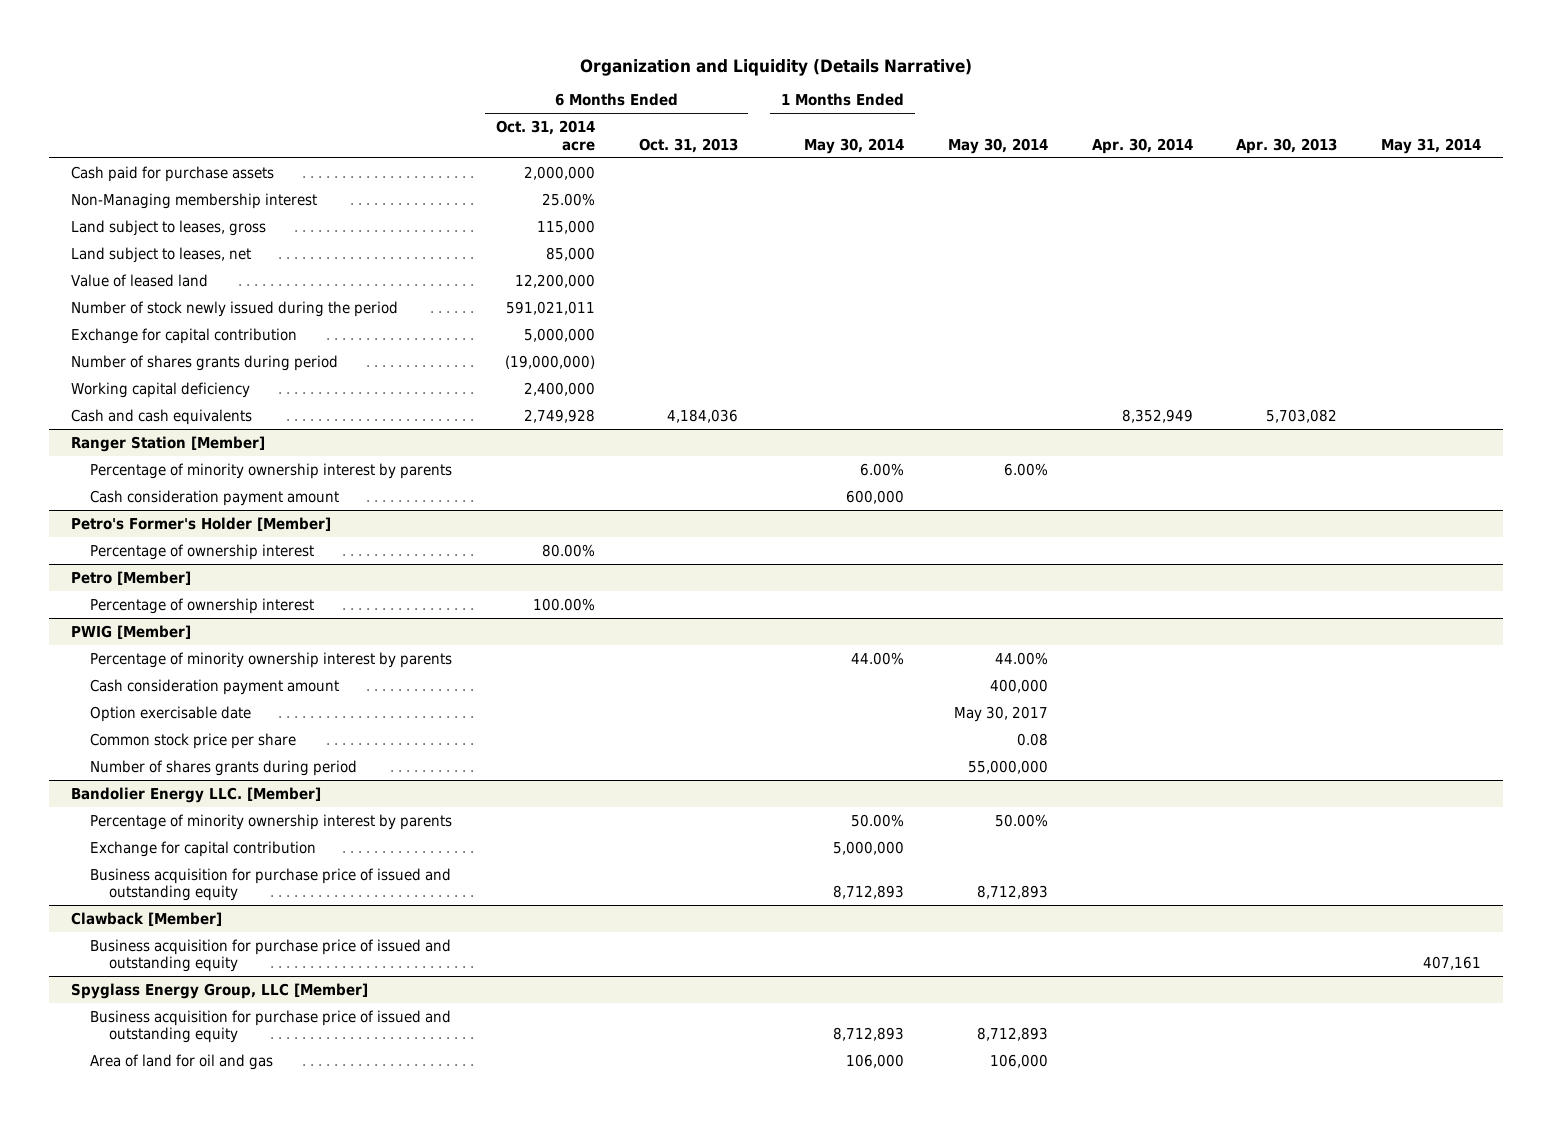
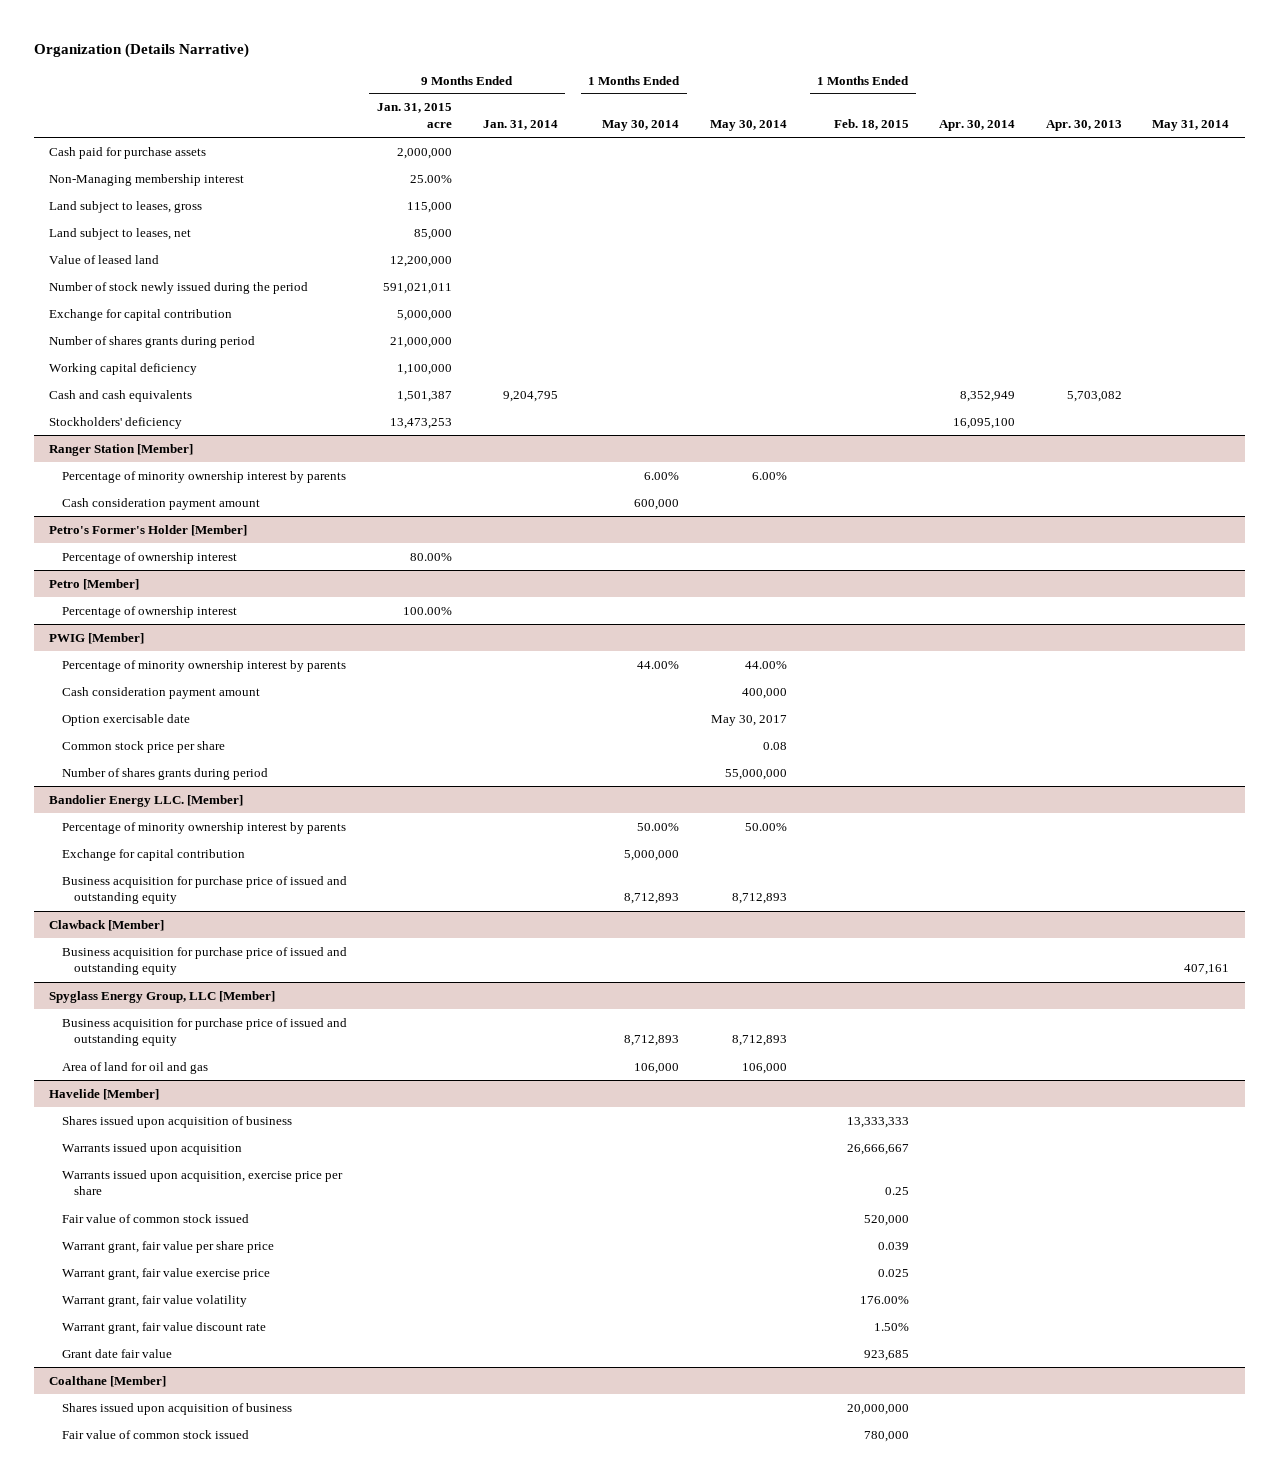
- Organization and Liquidity (Details Narrative)
+ Organization (Details Narrative)
- | 6 Months Ended Oct. 31, 2014 acre | 6 Months Ended Oct. 31, 2013 | 1 Months Ended May 30, 2014 | May 30, 2014 | Apr. 30, 2014 | Apr. 30, 2013 | May 31, 2014
+ | 9 Months Ended Jan. 31, 2015 acre | 9 Months Ended Jan. 31, 2014 | 1 Months Ended May 30, 2014 | May 30, 2014 | 1 Months Ended Feb. 18, 2015 | Apr. 30, 2014 | Apr. 30, 2013 | May 31, 2014
+ Stockholders' deficiency | 13,473,253 | | | | | 16,095,100 | |
+ Havelide [Member]
+ Shares issued upon acquisition of business | | | | | 13,333,333 | | |
+ Warrants issued upon acquisition | | | | | 26,666,667 | | |
+ Warrants issued upon acquisition, exercise price per share | | | | | 0.25 | | |
+ Fair value of common stock issued | | | | | 520,000 | | |
+ Warrant grant, fair value per share price | | | | | 0.039 | | |
+ Warrant grant, fair value exercise price | | | | | 0.025 | | |
+ Warrant grant, fair value volatility | | | | | 176.00% | | |
+ Warrant grant, fair value discount rate | | | | | 1.50% | | |
+ Grant date fair value | | | | | 923,685 | | |
+ Coalthane [Member]
+ Shares issued upon acquisition of business | | | | | 20,000,000 | | |
+ Fair value of common stock issued | | | | | 780,000 | | |

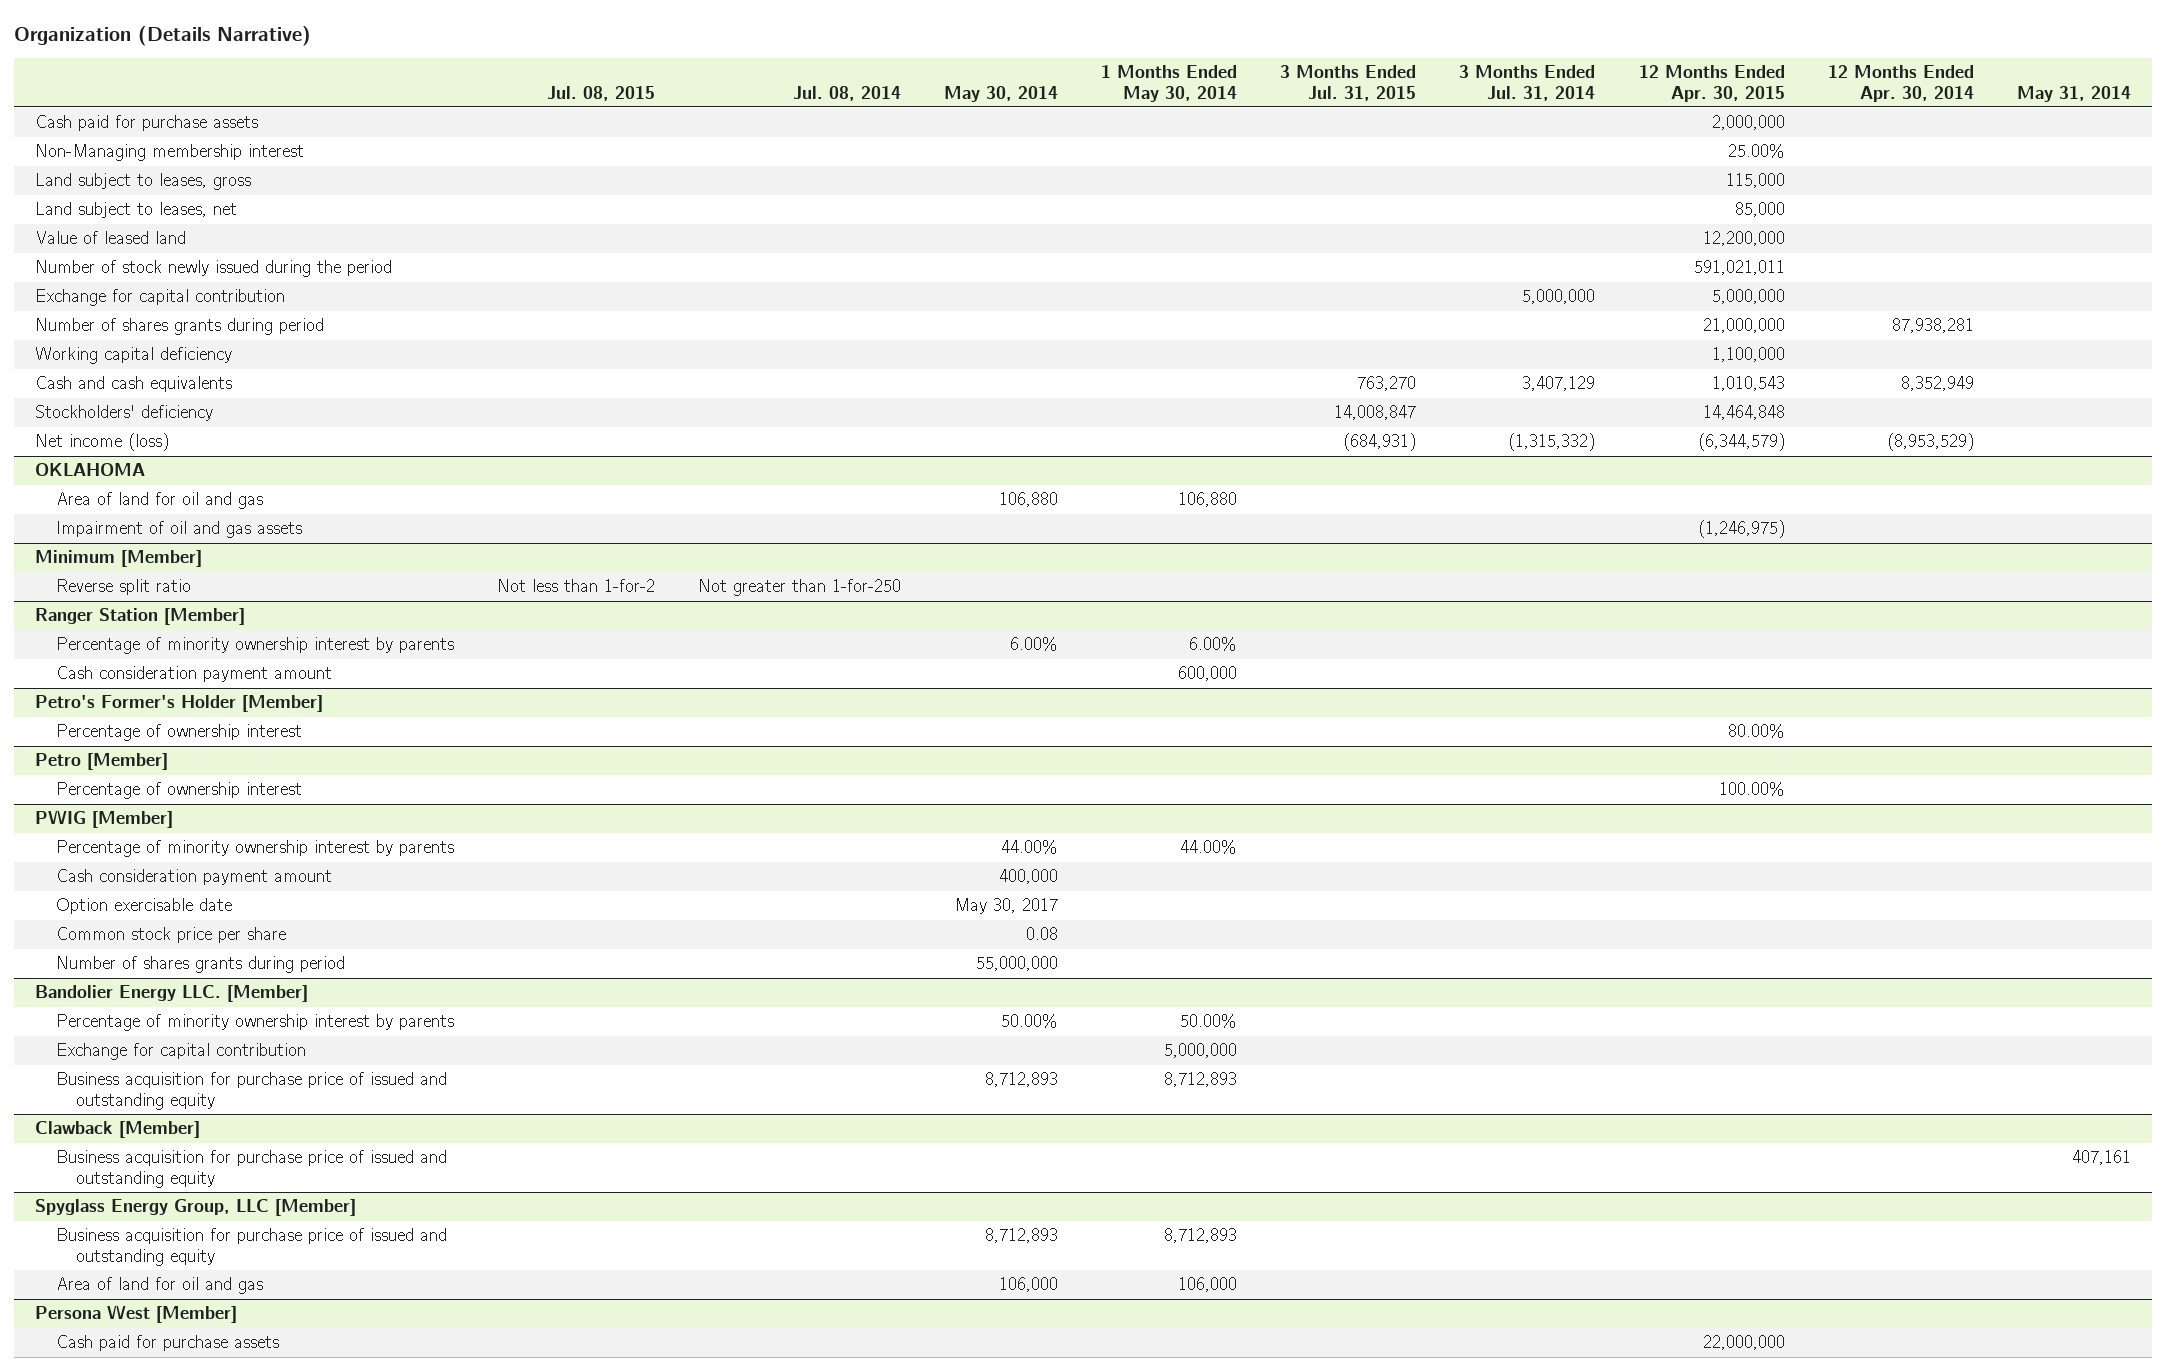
- | 9 Months Ended Jan. 31, 2015 acre | 9 Months Ended Jan. 31, 2014 | 1 Months Ended May 30, 2014 | May 30, 2014 | 1 Months Ended Feb. 18, 2015 | Apr. 30, 2014 | Apr. 30, 2013 | May 31, 2014
+ | Jul. 08, 2015 | Jul. 08, 2014 | May 30, 2014 | 1 Months Ended May 30, 2014 | 3 Months Ended Jul. 31, 2015 | 3 Months Ended Jul. 31, 2014 | 12 Months Ended Apr. 30, 2015 | 12 Months Ended Apr. 30, 2014 | May 31, 2014
+ Net income (loss) | | | | | (684,931) | (1,315,332) | (6,344,579) | (8,953,529) |
+ OKLAHOMA
+ Area of land for oil and gas | | | 106,880 | 106,880 | | | | |
+ Impairment of oil and gas assets | | | | | | | (1,246,975) | |
+ Minimum [Member]
+ Reverse split ratio | Not less than 1-for-2 | Not greater than 1-for-250 | | | | | | |
- Havelide [Member]
- Shares issued upon acquisition of business | | | | | 13,333,333 | | |
- Warrants issued upon acquisition | | | | | 26,666,667 | | |
- Warrants issued upon acquisition, exercise price per share | | | | | 0.25 | | |
- Fair value of common stock issued | | | | | 520,000 | | |
- Warrant grant, fair value per share price | | | | | 0.039 | | |
- Warrant grant, fair value exercise price | | | | | 0.025 | | |
- Warrant grant, fair value volatility | | | | | 176.00% | | |
- Warrant grant, fair value discount rate | | | | | 1.50% | | |
- Grant date fair value | | | | | 923,685 | | |
- Coalthane [Member]
- Shares issued upon acquisition of business | | | | | 20,000,000 | | |
- Fair value of common stock issued | | | | | 780,000 | | |
+ Persona West [Member]
+ Cash paid for purchase assets | | | | | | | 22,000,000 | |

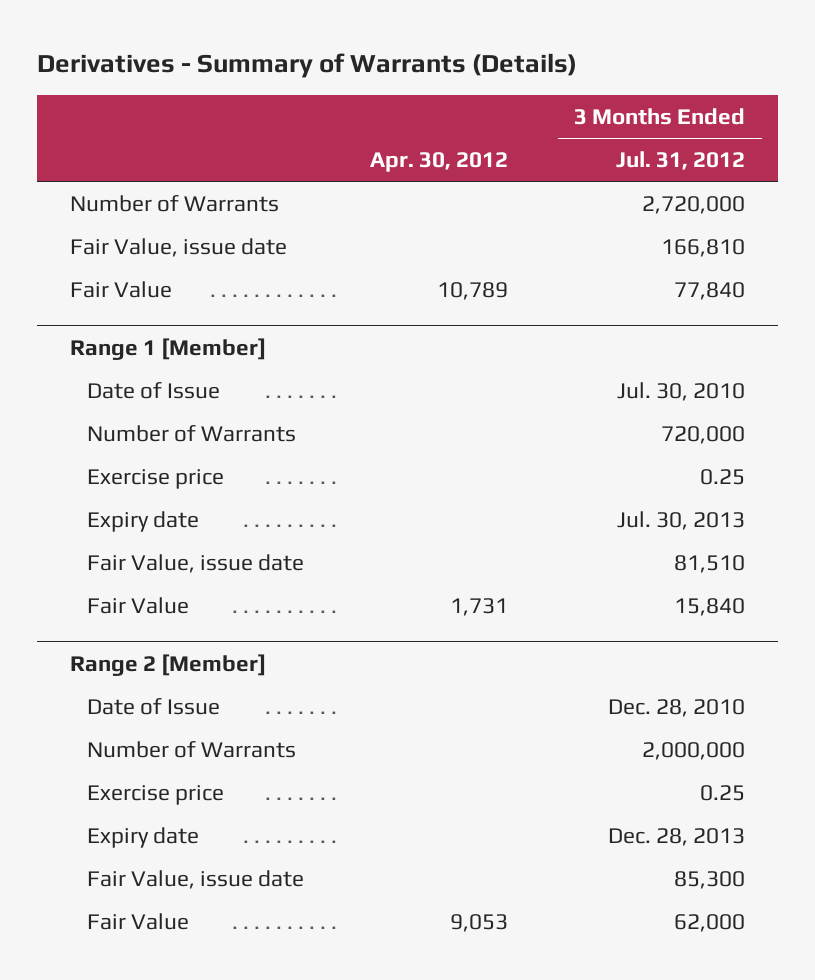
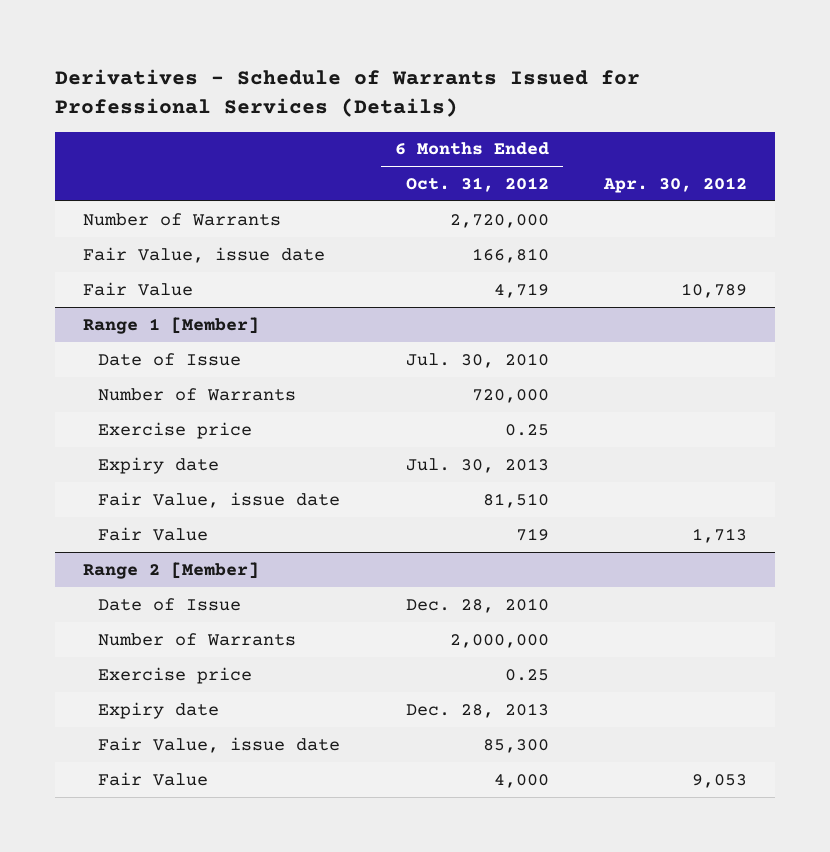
- Derivatives - Summary of Warrants (Details)
+ Derivatives - Schedule of Warrants Issued for Professional Services (Details)
- | Apr. 30, 2012 | 3 Months Ended Jul. 31, 2012
+ | 6 Months Ended Oct. 31, 2012 | Apr. 30, 2012
@ Range 1 [Member]
- Fair Value | 1,731 | 15,840
+ Fair Value | 719 | 1,713

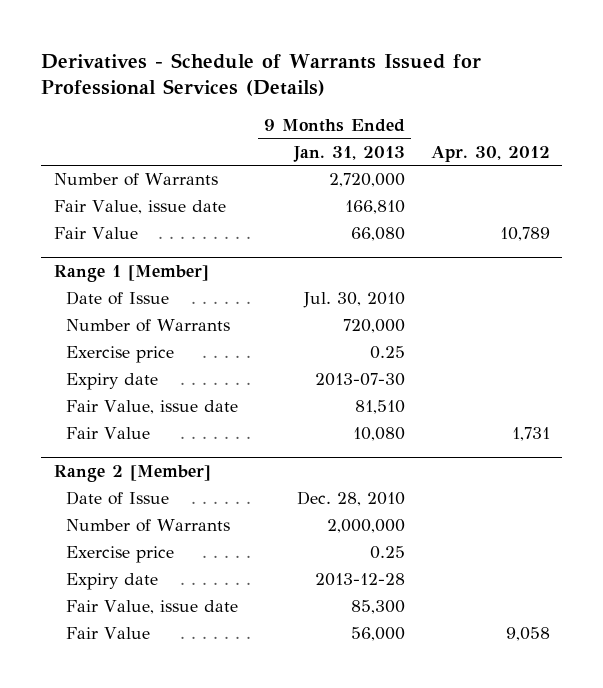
- | 6 Months Ended Oct. 31, 2012 | Apr. 30, 2012
+ | 9 Months Ended Jan. 31, 2013 | Apr. 30, 2012
@ Range 1 [Member]
- Fair Value | 719 | 1,713
+ Fair Value | 10,080 | 1,731
@ Range 2 [Member]
- Fair Value | 4,000 | 9,053
+ Fair Value | 56,000 | 9,058

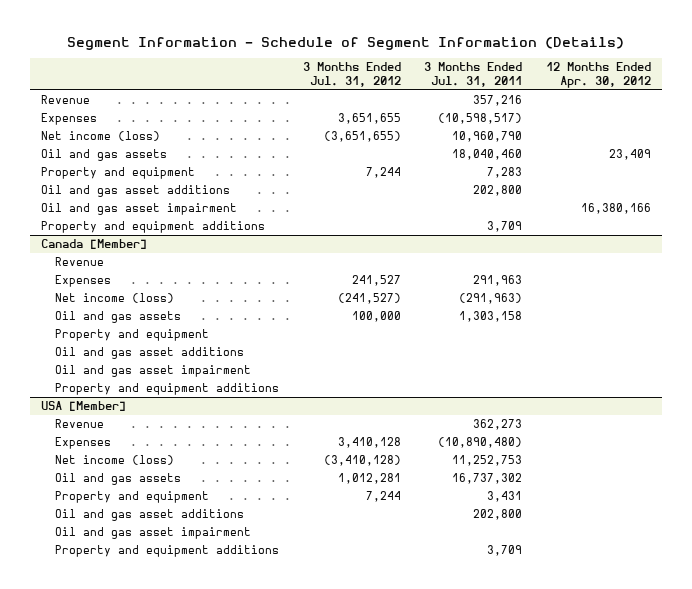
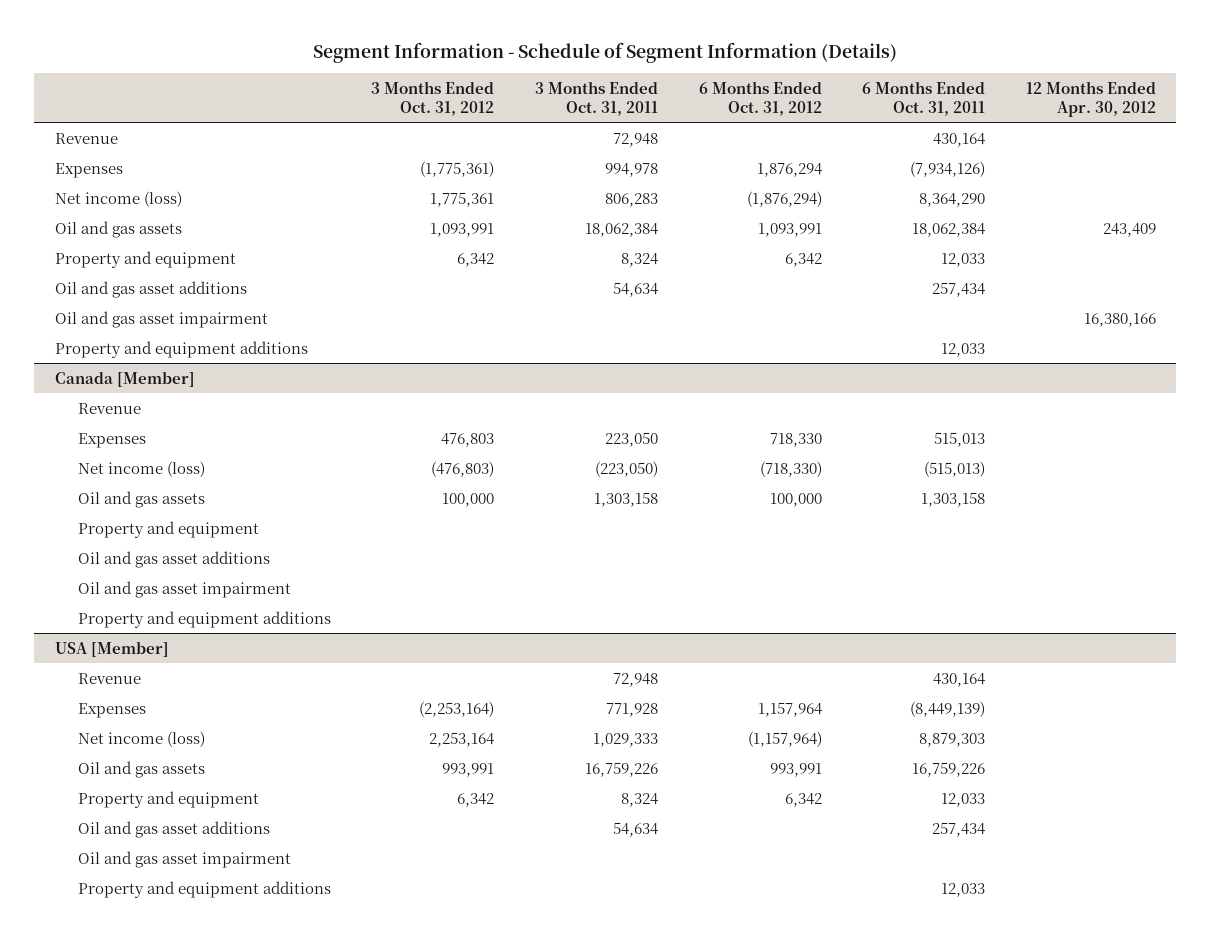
- | 3 Months Ended Jul. 31, 2012 | 3 Months Ended Jul. 31, 2011 | 12 Months Ended Apr. 30, 2012
+ | 3 Months Ended Oct. 31, 2012 | 3 Months Ended Oct. 31, 2011 | 6 Months Ended Oct. 31, 2012 | 6 Months Ended Oct. 31, 2011 | 12 Months Ended Apr. 30, 2012
- Oil and gas assets | | 18,040,460 | 23,409
+ Oil and gas assets | 1,093,991 | 18,062,384 | 1,093,991 | 18,062,384 | 243,409

